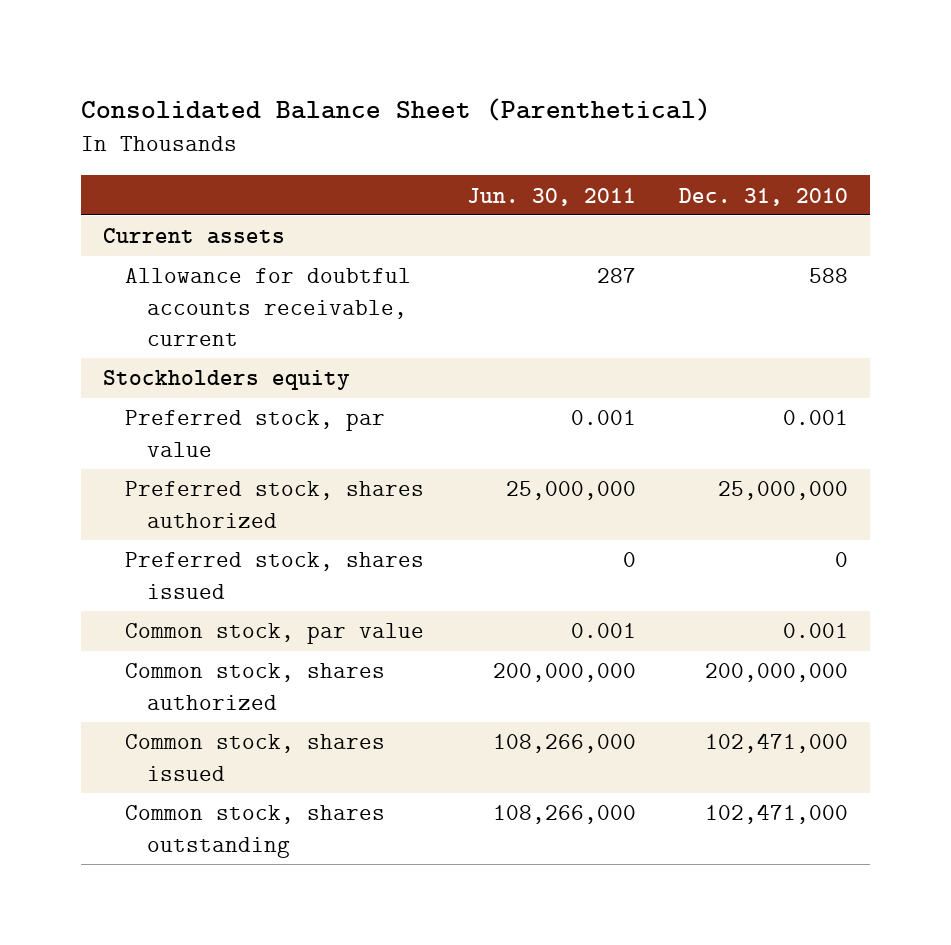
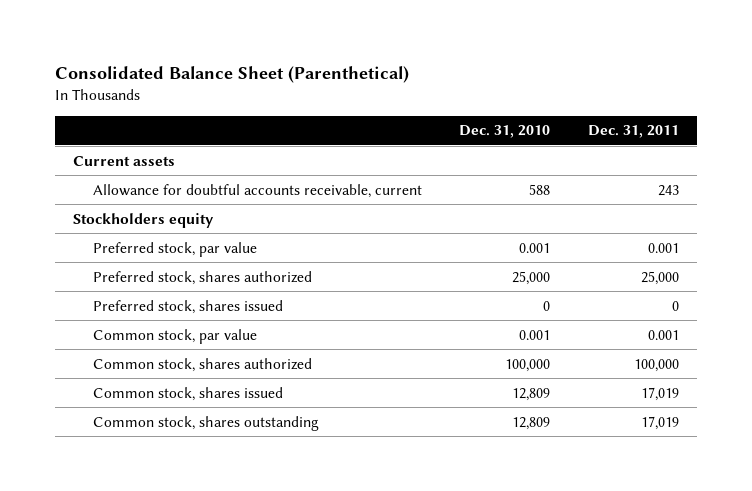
- | Jun. 30, 2011 | Dec. 31, 2010
+ | Dec. 31, 2010 | Dec. 31, 2011
- Preferred stock, shares authorized | 25,000,000 | 25,000,000
+ Preferred stock, shares authorized | 25,000 | 25,000
- Common stock, shares authorized | 200,000,000 | 200,000,000
- Common stock, shares issued | 108,266,000 | 102,471,000
- Common stock, shares outstanding | 108,266,000 | 102,471,000
+ Common stock, shares authorized | 100,000 | 100,000
+ Common stock, shares issued | 12,809 | 17,019
+ Common stock, shares outstanding | 12,809 | 17,019

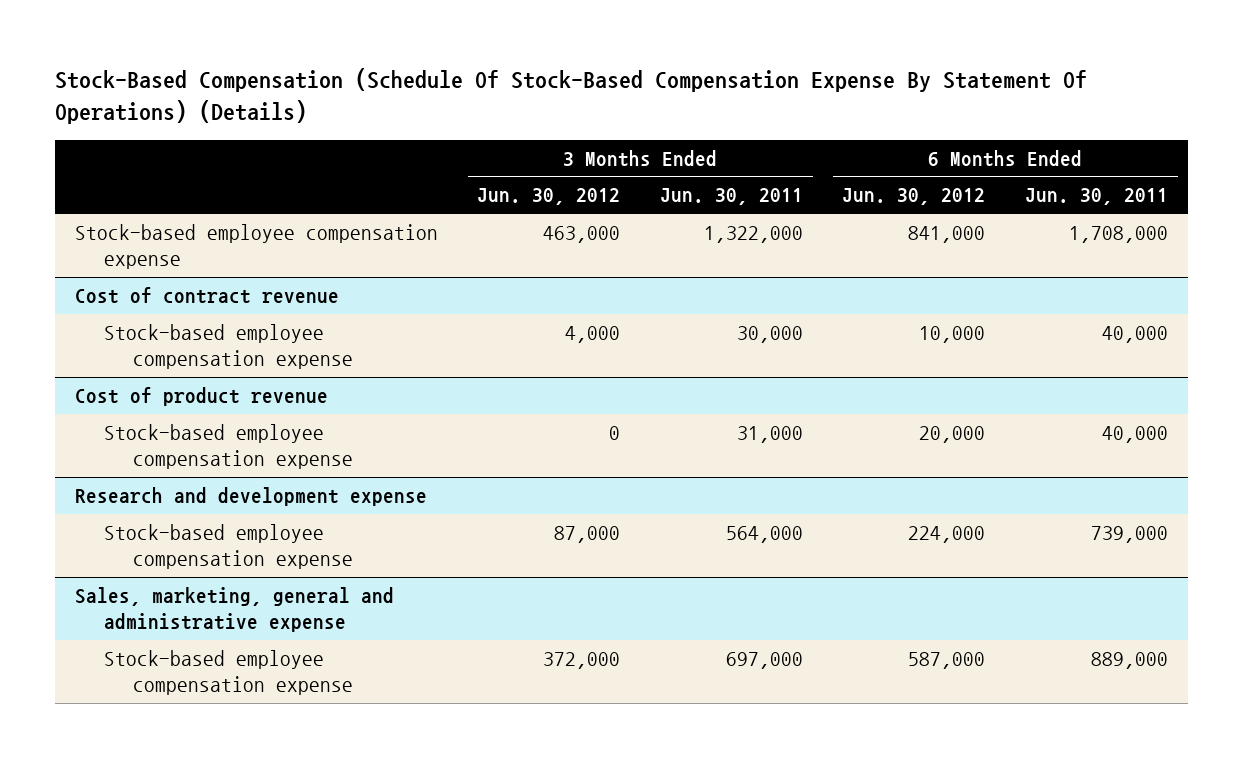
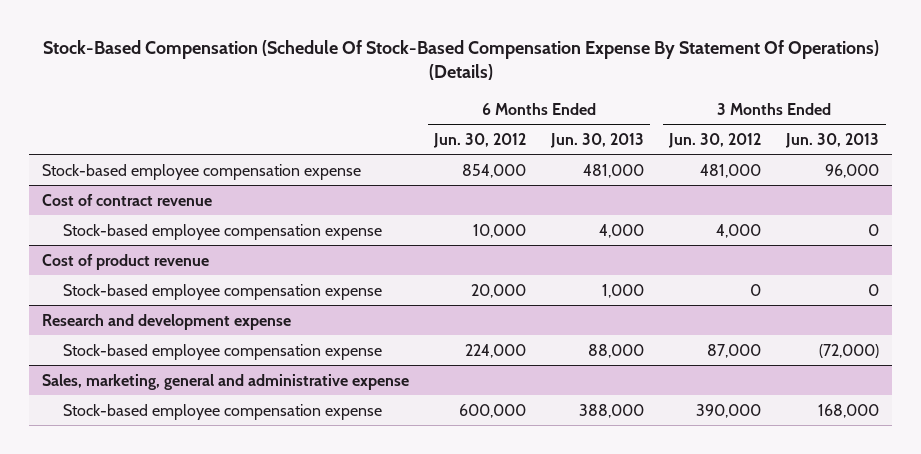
- | 3 Months Ended Jun. 30, 2012 | 3 Months Ended Jun. 30, 2011 | 6 Months Ended Jun. 30, 2012 | 6 Months Ended Jun. 30, 2011
+ | 6 Months Ended Jun. 30, 2012 | 6 Months Ended Jun. 30, 2013 | 3 Months Ended Jun. 30, 2012 | 3 Months Ended Jun. 30, 2013
- Stock-based employee compensation expense | 463,000 | 1,322,000 | 841,000 | 1,708,000
+ Stock-based employee compensation expense | 854,000 | 481,000 | 481,000 | 96,000
@ Sales, marketing, general and administrative expense
- Stock-based employee compensation expense | 372,000 | 697,000 | 587,000 | 889,000
+ Stock-based employee compensation expense | 600,000 | 388,000 | 390,000 | 168,000

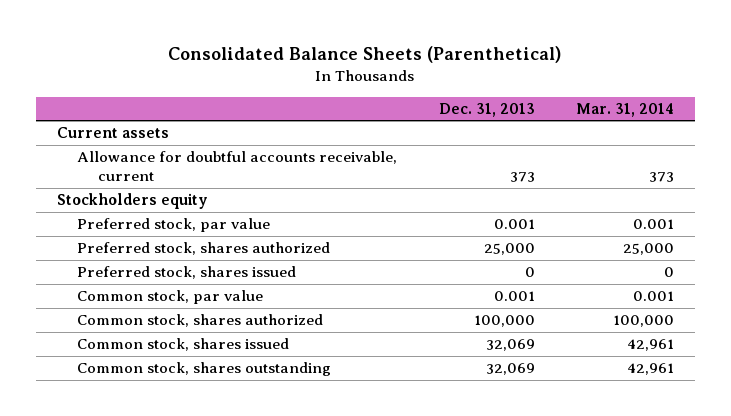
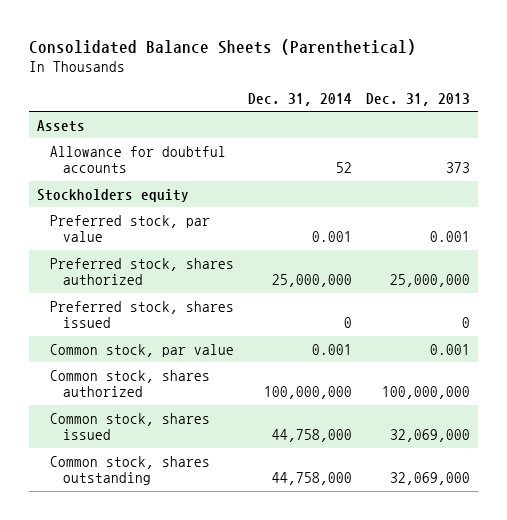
- | Dec. 31, 2013 | Mar. 31, 2014
+ | Dec. 31, 2014 | Dec. 31, 2013
- Current assets
- Allowance for doubtful accounts receivable, current | 373 | 373
+ Assets
+ Allowance for doubtful accounts | 52 | 373
- Preferred stock, shares authorized | 25,000 | 25,000
+ Preferred stock, shares authorized | 25,000,000 | 25,000,000
- Common stock, shares authorized | 100,000 | 100,000
- Common stock, shares issued | 32,069 | 42,961
- Common stock, shares outstanding | 32,069 | 42,961
+ Common stock, shares authorized | 100,000,000 | 100,000,000
+ Common stock, shares issued | 44,758,000 | 32,069,000
+ Common stock, shares outstanding | 44,758,000 | 32,069,000

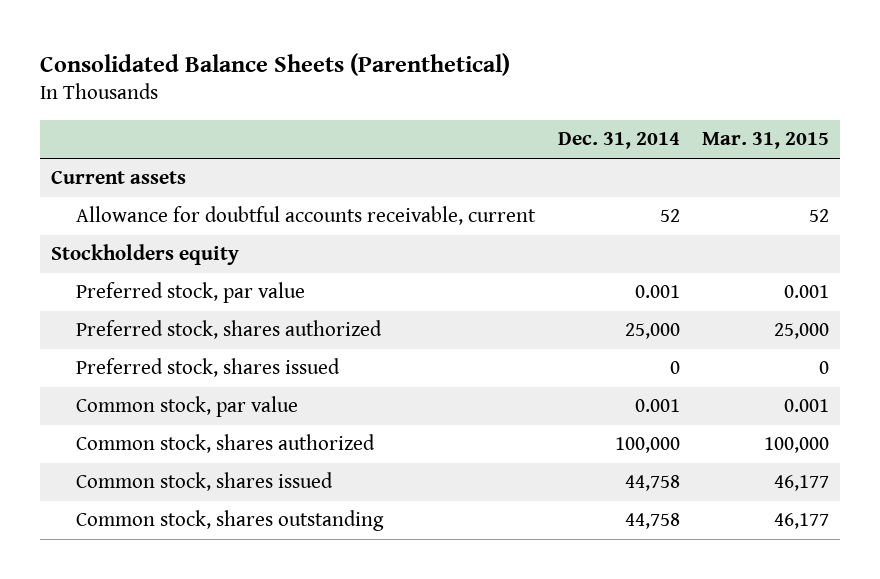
- | Dec. 31, 2014 | Dec. 31, 2013
+ | Dec. 31, 2014 | Mar. 31, 2015
- Assets
- Allowance for doubtful accounts | 52 | 373
+ Current assets
+ Allowance for doubtful accounts receivable, current | 52 | 52
- Preferred stock, shares authorized | 25,000,000 | 25,000,000
+ Preferred stock, shares authorized | 25,000 | 25,000
- Common stock, shares authorized | 100,000,000 | 100,000,000
- Common stock, shares issued | 44,758,000 | 32,069,000
- Common stock, shares outstanding | 44,758,000 | 32,069,000
+ Common stock, shares authorized | 100,000 | 100,000
+ Common stock, shares issued | 44,758 | 46,177
+ Common stock, shares outstanding | 44,758 | 46,177

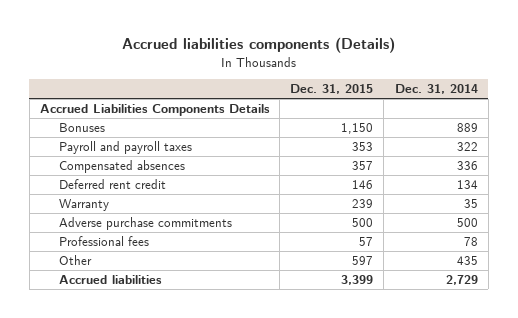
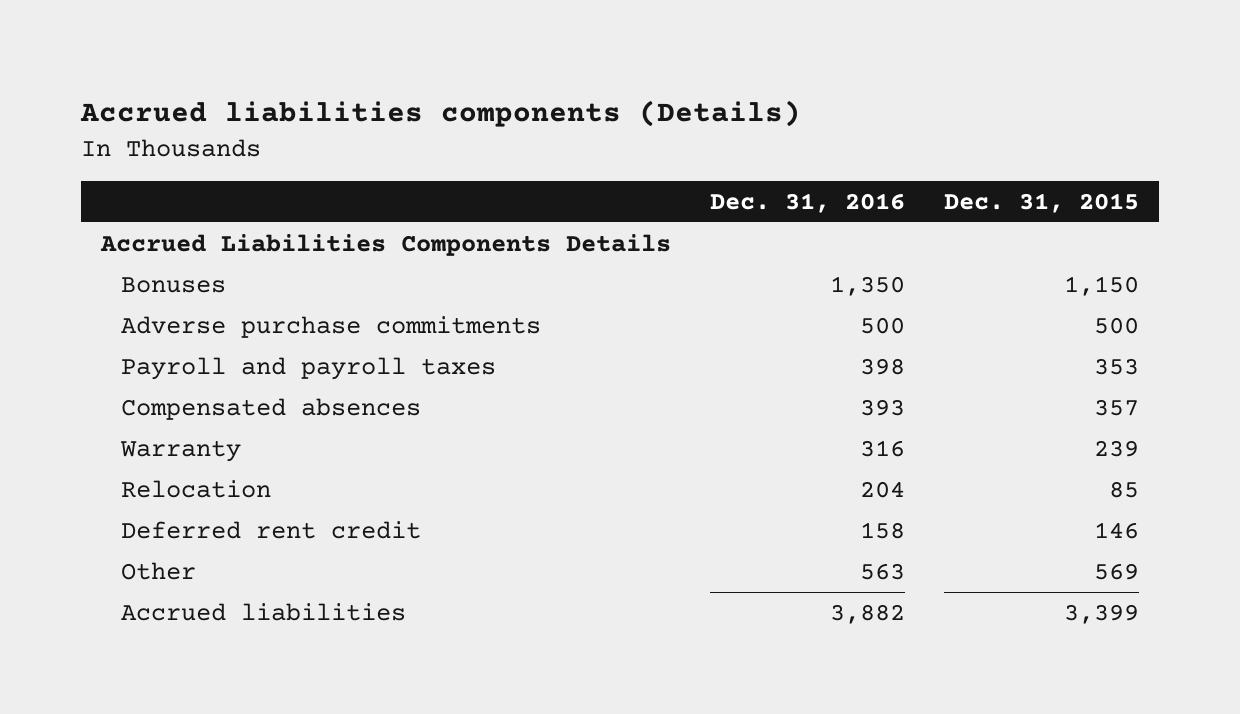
- | Dec. 31, 2015 | Dec. 31, 2014
+ | Dec. 31, 2016 | Dec. 31, 2015
moved up: Adverse purchase commitments | 500 | 500
- Professional fees | 57 | 78
- Other | 597 | 435
+ Relocation | 204 | 85
moved down: Deferred rent credit | 158 | 146
+ Other | 563 | 569

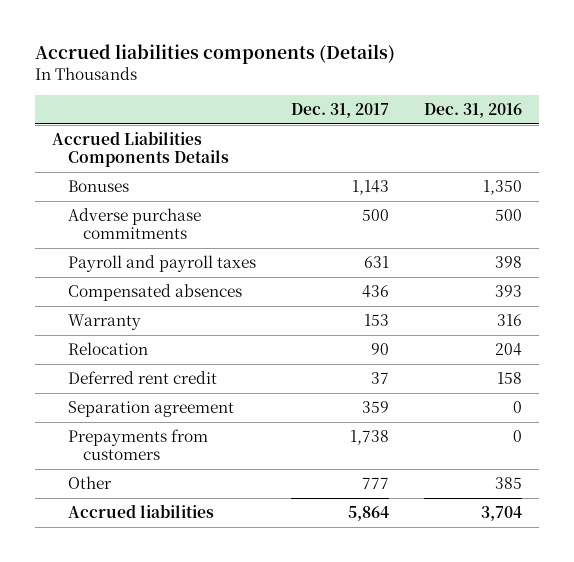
- | Dec. 31, 2016 | Dec. 31, 2015
+ | Dec. 31, 2017 | Dec. 31, 2016
- Other | 563 | 569
- Accrued liabilities | 3,882 | 3,399
+ Separation agreement | 359 | 0
+ Prepayments from customers | 1,738 | 0
+ Other | 777 | 385
+ Accrued liabilities | 5,864 | 3,704

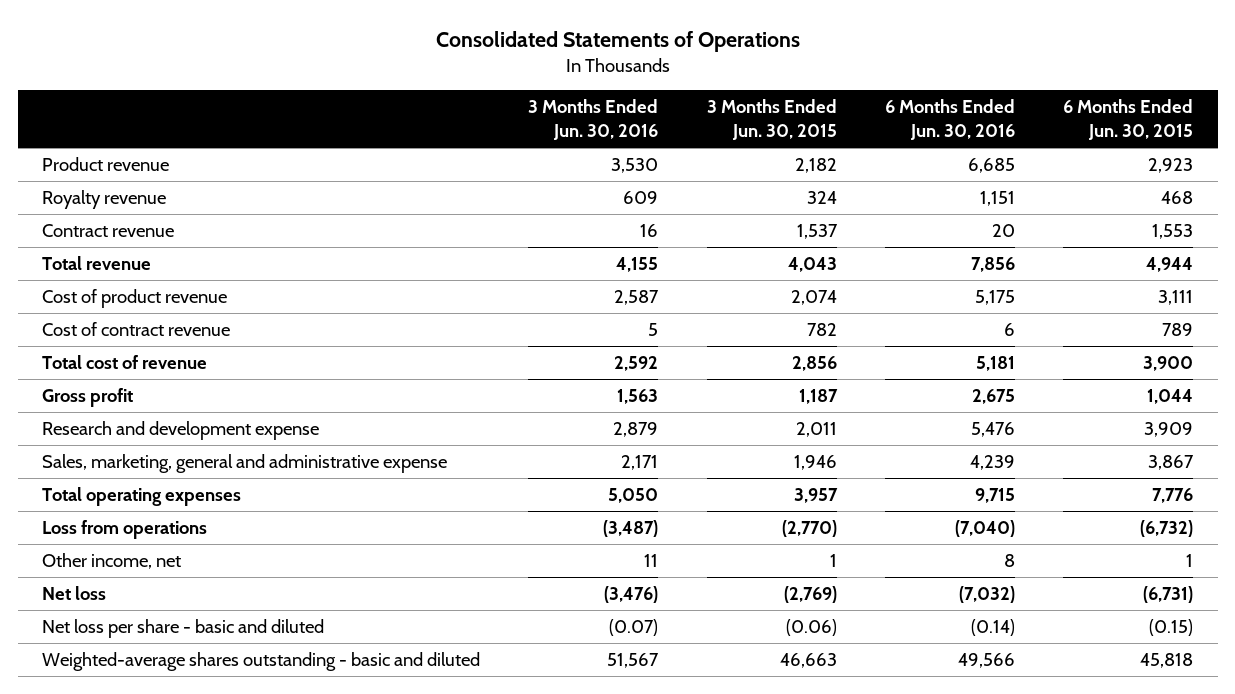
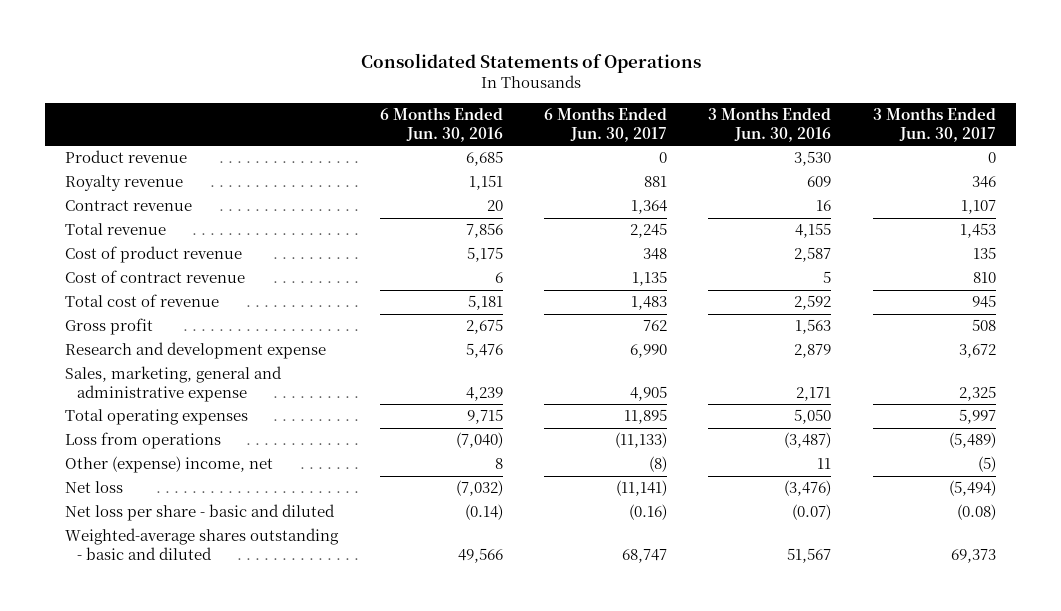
- | 3 Months Ended Jun. 30, 2016 | 3 Months Ended Jun. 30, 2015 | 6 Months Ended Jun. 30, 2016 | 6 Months Ended Jun. 30, 2015
+ | 6 Months Ended Jun. 30, 2016 | 6 Months Ended Jun. 30, 2017 | 3 Months Ended Jun. 30, 2016 | 3 Months Ended Jun. 30, 2017
- Other income, net | 11 | 1 | 8 | 1
+ Other (expense) income, net | 8 | (8) | 11 | (5)

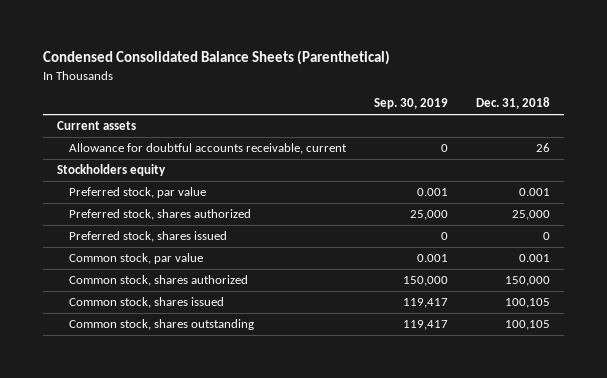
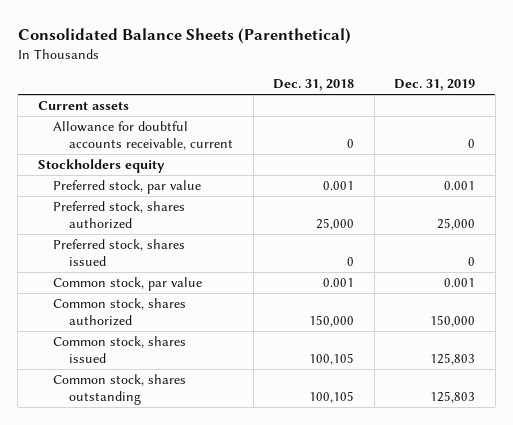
- Condensed Consolidated Balance Sheets (Parenthetical)
+ Consolidated Balance Sheets (Parenthetical)
- | Sep. 30, 2019 | Dec. 31, 2018
+ | Dec. 31, 2018 | Dec. 31, 2019
- Allowance for doubtful accounts receivable, current | 0 | 26
+ Allowance for doubtful accounts receivable, current | 0 | 0

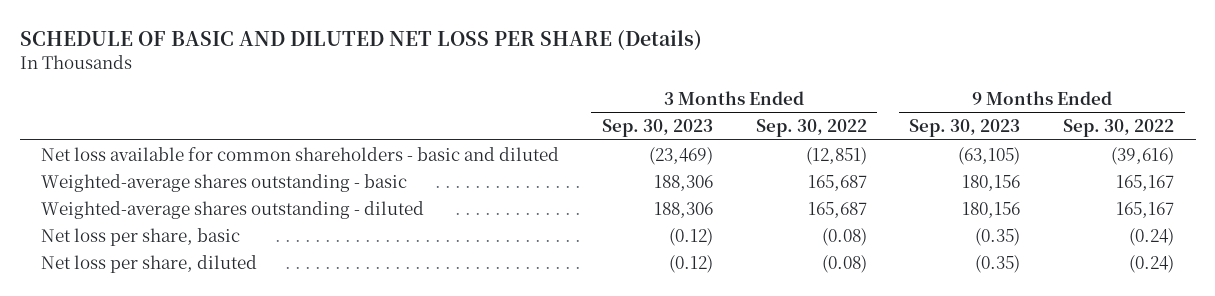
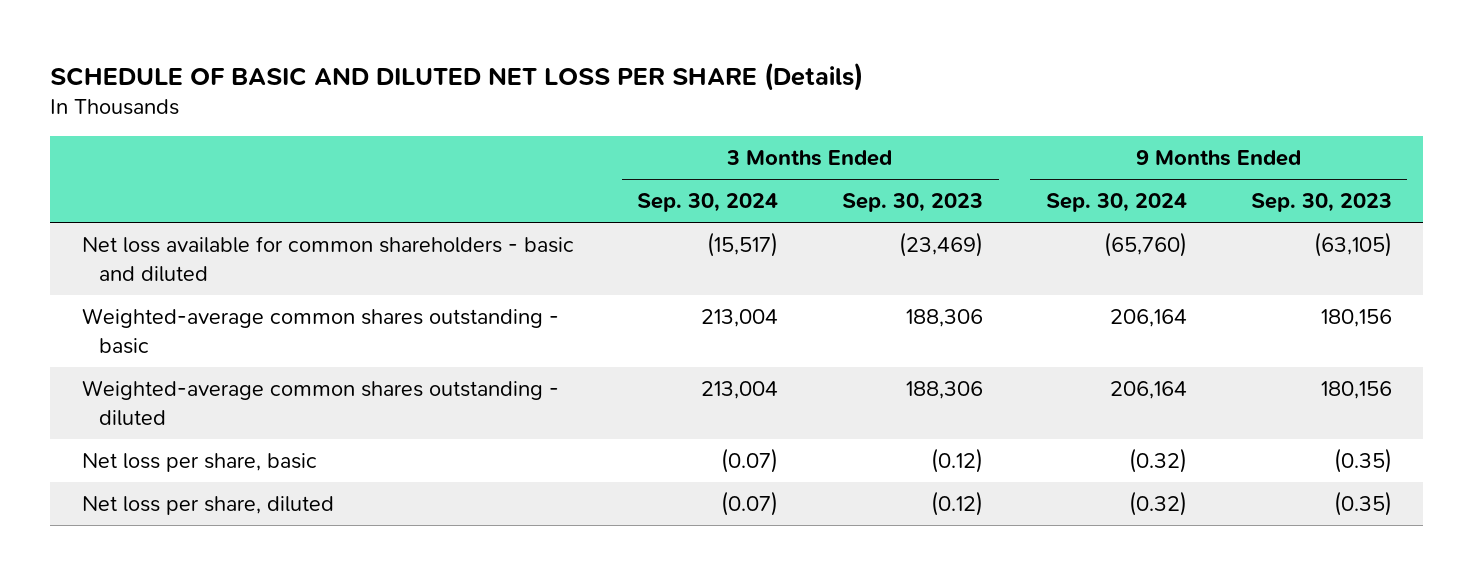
- | 3 Months Ended Sep. 30, 2023 | 3 Months Ended Sep. 30, 2022 | 9 Months Ended Sep. 30, 2023 | 9 Months Ended Sep. 30, 2022
+ | 3 Months Ended Sep. 30, 2024 | 3 Months Ended Sep. 30, 2023 | 9 Months Ended Sep. 30, 2024 | 9 Months Ended Sep. 30, 2023
- Weighted-average shares outstanding - basic | 188,306 | 165,687 | 180,156 | 165,167
- Weighted-average shares outstanding - diluted | 188,306 | 165,687 | 180,156 | 165,167
+ Weighted-average common shares outstanding - basic | 213,004 | 188,306 | 206,164 | 180,156
+ Weighted-average common shares outstanding - diluted | 213,004 | 188,306 | 206,164 | 180,156

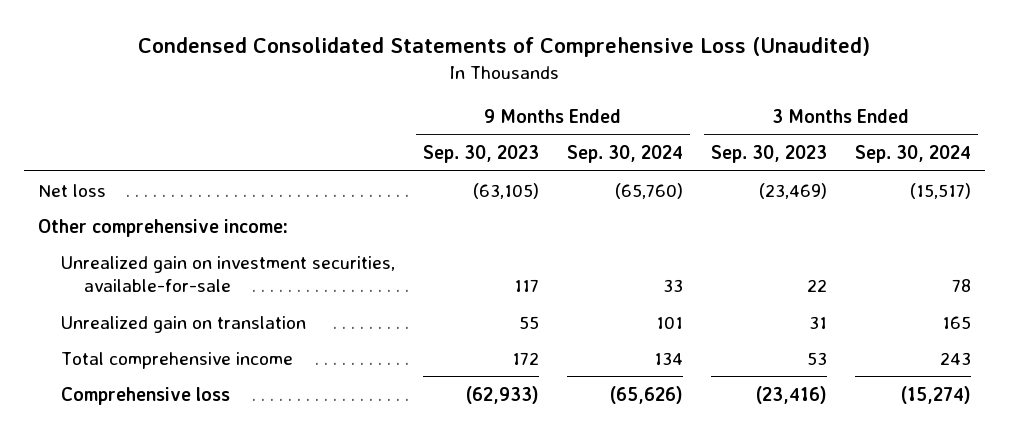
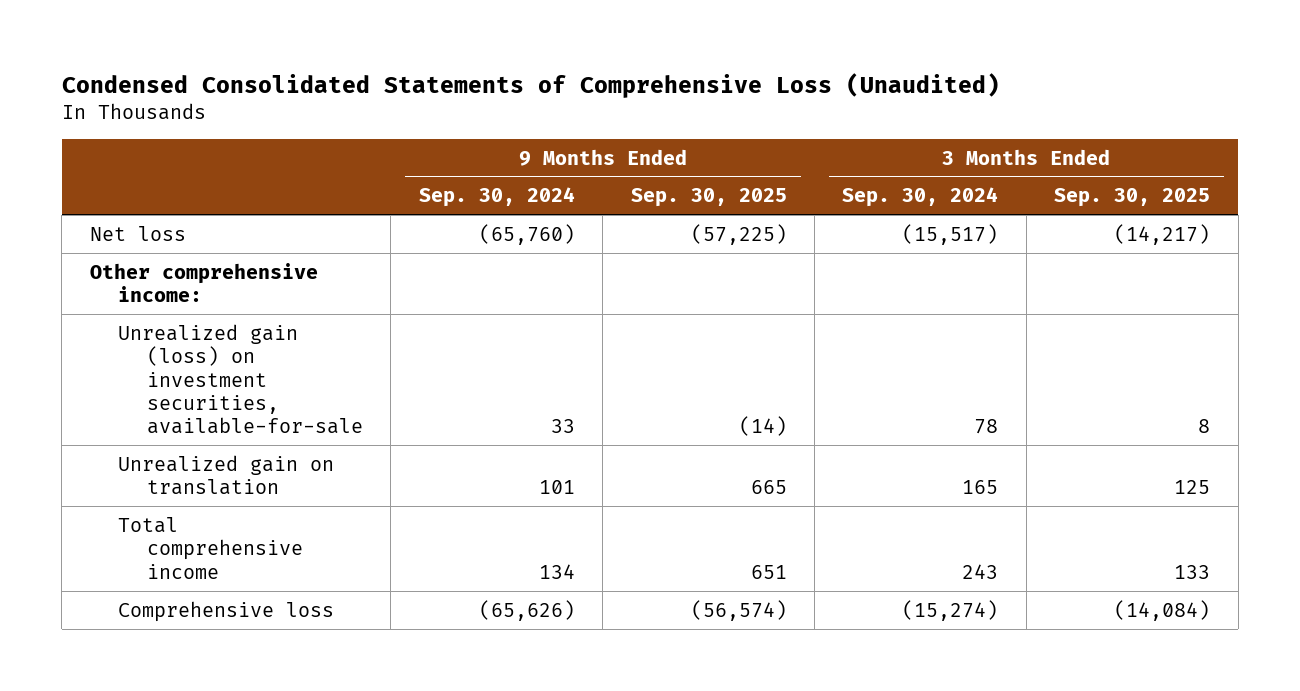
- | 9 Months Ended Sep. 30, 2023 | 9 Months Ended Sep. 30, 2024 | 3 Months Ended Sep. 30, 2023 | 3 Months Ended Sep. 30, 2024
+ | 9 Months Ended Sep. 30, 2024 | 9 Months Ended Sep. 30, 2025 | 3 Months Ended Sep. 30, 2024 | 3 Months Ended Sep. 30, 2025
- Unrealized gain on investment securities, available-for-sale | 117 | 33 | 22 | 78
+ Unrealized gain (loss) on investment securities, available-for-sale | 33 | (14) | 78 | 8

